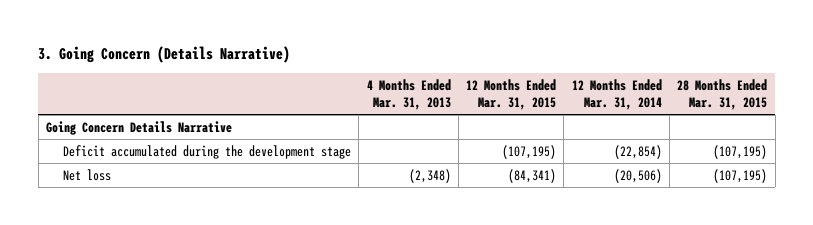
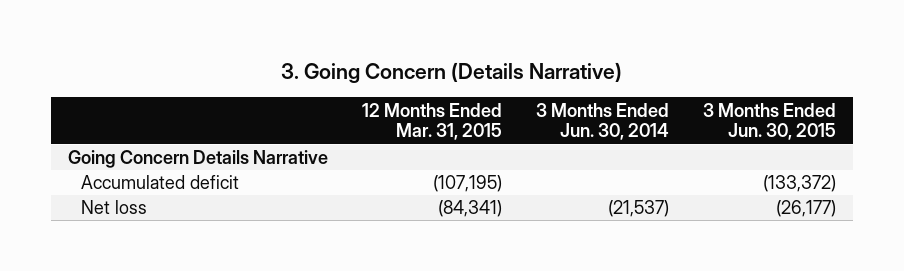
- | 4 Months Ended Mar. 31, 2013 | 12 Months Ended Mar. 31, 2015 | 12 Months Ended Mar. 31, 2014 | 28 Months Ended Mar. 31, 2015
+ | 12 Months Ended Mar. 31, 2015 | 3 Months Ended Jun. 30, 2014 | 3 Months Ended Jun. 30, 2015
- Deficit accumulated during the development stage | | (107,195) | (22,854) | (107,195)
+ Accumulated deficit | (107,195) | | (133,372)

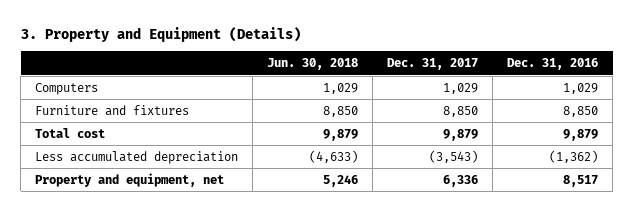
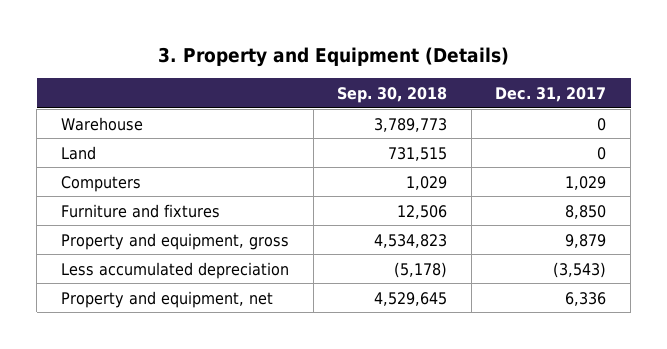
- | Jun. 30, 2018 | Dec. 31, 2017 | Dec. 31, 2016
+ | Sep. 30, 2018 | Dec. 31, 2017
+ Warehouse | 3,789,773 | 0
+ Land | 731,515 | 0
- Total cost | 9,879 | 9,879 | 9,879
+ Property and equipment, gross | 4,534,823 | 9,879

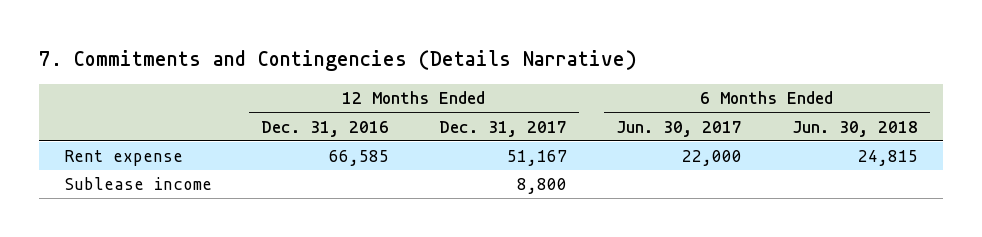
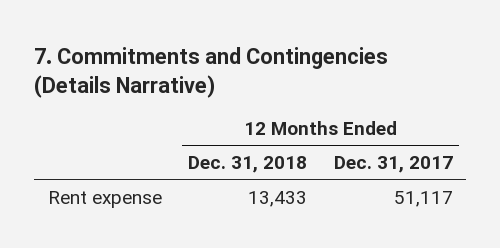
- | 12 Months Ended Dec. 31, 2016 | 12 Months Ended Dec. 31, 2017 | 6 Months Ended Jun. 30, 2017 | 6 Months Ended Jun. 30, 2018
+ | 12 Months Ended Dec. 31, 2018 | 12 Months Ended Dec. 31, 2017
- Rent expense | 66,585 | 51,167 | 22,000 | 24,815
- Sublease income | | 8,800 | |
+ Rent expense | 13,433 | 51,117

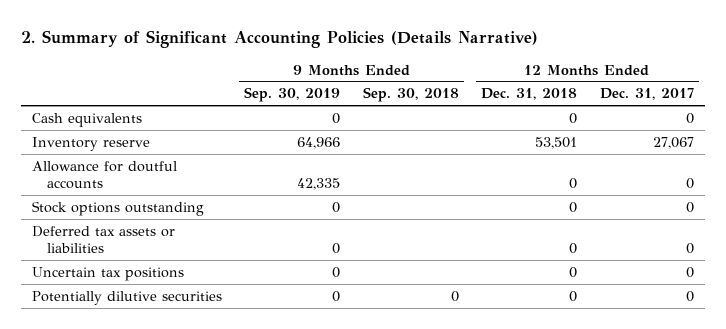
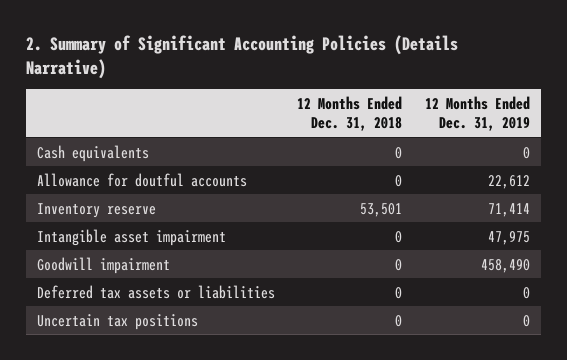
- | 9 Months Ended Sep. 30, 2019 | 9 Months Ended Sep. 30, 2018 | 12 Months Ended Dec. 31, 2018 | 12 Months Ended Dec. 31, 2017
+ | 12 Months Ended Dec. 31, 2018 | 12 Months Ended Dec. 31, 2019
- Stock options outstanding | 0 | | 0 | 0
moved down: Inventory reserve | 53,501 | 71,414
+ Intangible asset impairment | 0 | 47,975
+ Goodwill impairment | 0 | 458,490
- Potentially dilutive securities | 0 | 0 | 0 | 0

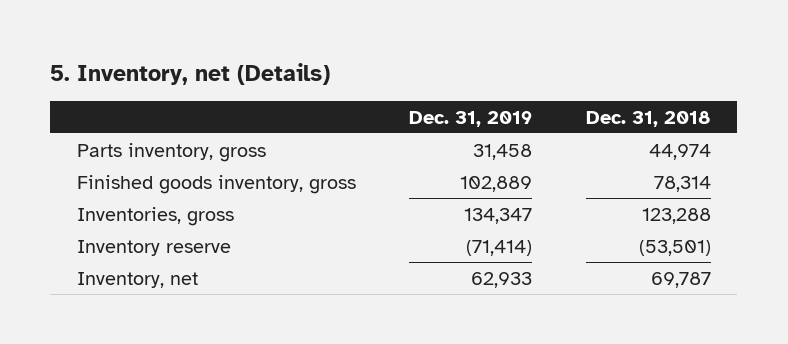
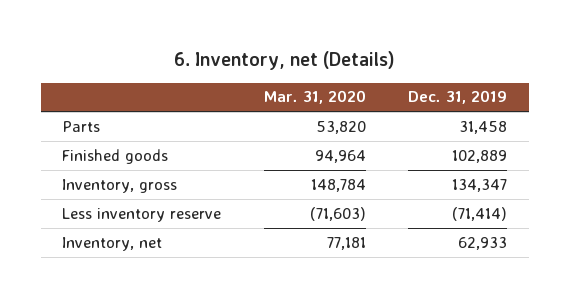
- 5. Inventory, net (Details)
+ 6. Inventory, net (Details)
- | Dec. 31, 2019 | Dec. 31, 2018
+ | Mar. 31, 2020 | Dec. 31, 2019
- Parts inventory, gross | 31,458 | 44,974
- Finished goods inventory, gross | 102,889 | 78,314
- Inventories, gross | 134,347 | 123,288
- Inventory reserve | (71,414) | (53,501)
+ Parts | 53,820 | 31,458
+ Finished goods | 94,964 | 102,889
+ Inventory, gross | 148,784 | 134,347
+ Less inventory reserve | (71,603) | (71,414)

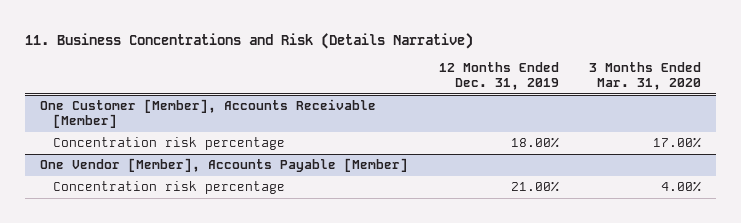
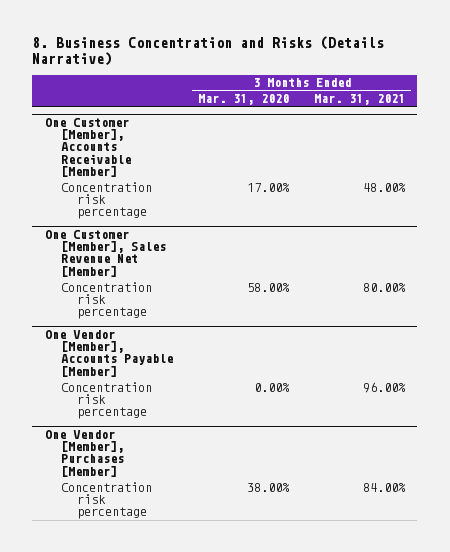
- 11. Business Concentrations and Risk (Details Narrative)
+ 8. Business Concentration and Risks (Details Narrative)
- | 12 Months Ended Dec. 31, 2019 | 3 Months Ended Mar. 31, 2020
+ | 3 Months Ended Mar. 31, 2020 | 3 Months Ended Mar. 31, 2021
+ One Customer [Member], Sales Revenue Net [Member]
+ Concentration risk percentage | 58.00% | 80.00%
@ One Vendor [Member], Accounts Payable [Member]
- Concentration risk percentage | 21.00% | 4.00%
+ Concentration risk percentage | 0.00% | 96.00%
+ One Vendor [Member], Purchases [Member]
+ Concentration risk percentage | 38.00% | 84.00%

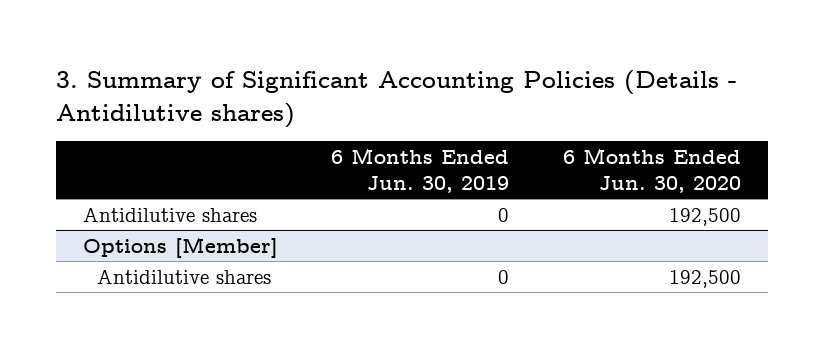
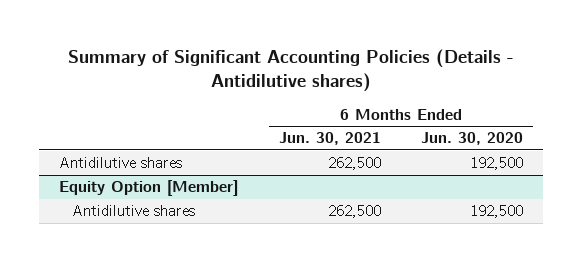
- 3. Summary of Significant Accounting Policies (Details - Antidilutive shares)
+ Summary of Significant Accounting Policies (Details - Antidilutive shares)
- | 6 Months Ended Jun. 30, 2019 | 6 Months Ended Jun. 30, 2020
+ | 6 Months Ended Jun. 30, 2021 | 6 Months Ended Jun. 30, 2020
- Options [Member]
+ Equity Option [Member]

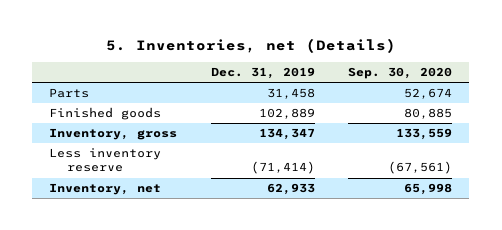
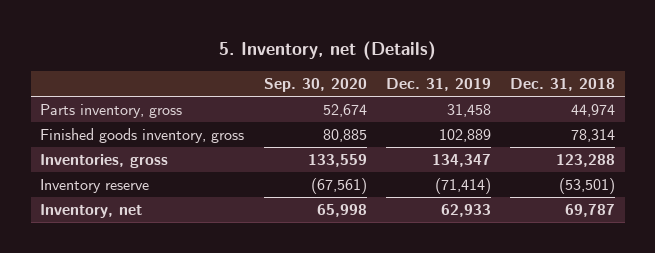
- 5. Inventories, net (Details)
+ 5. Inventory, net (Details)
- | Dec. 31, 2019 | Sep. 30, 2020
+ | Sep. 30, 2020 | Dec. 31, 2019 | Dec. 31, 2018
- Parts | 31,458 | 52,674
- Finished goods | 102,889 | 80,885
- Inventory, gross | 134,347 | 133,559
- Less inventory reserve | (71,414) | (67,561)
+ Parts inventory, gross | 52,674 | 31,458 | 44,974
+ Finished goods inventory, gross | 80,885 | 102,889 | 78,314
+ Inventories, gross | 133,559 | 134,347 | 123,288
+ Inventory reserve | (67,561) | (71,414) | (53,501)

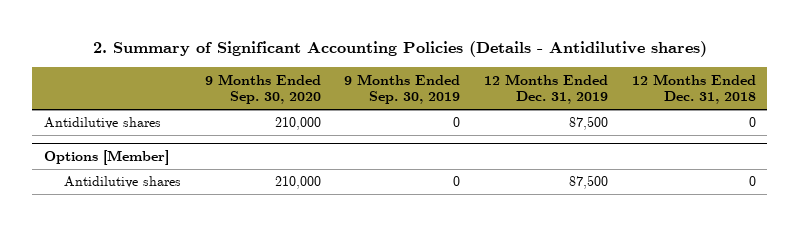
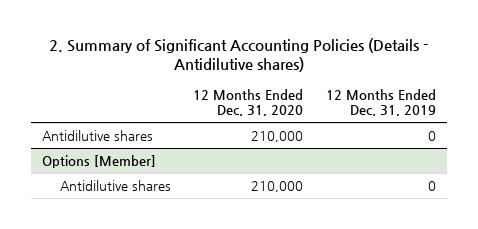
- | 9 Months Ended Sep. 30, 2020 | 9 Months Ended Sep. 30, 2019 | 12 Months Ended Dec. 31, 2019 | 12 Months Ended Dec. 31, 2018
+ | 12 Months Ended Dec. 31, 2020 | 12 Months Ended Dec. 31, 2019
- Antidilutive shares | 210,000 | 0 | 87,500 | 0
+ Antidilutive shares | 210,000 | 0
@ Options [Member]
- Antidilutive shares | 210,000 | 0 | 87,500 | 0
+ Antidilutive shares | 210,000 | 0

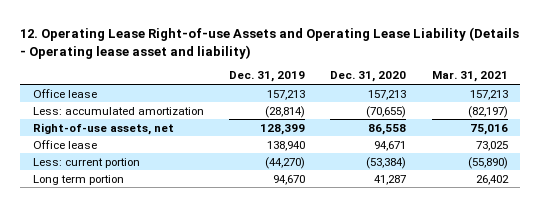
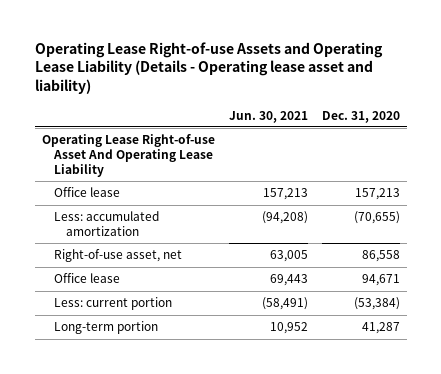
- 12. Operating Lease Right-of-use Assets and Operating Lease Liability (Details - Operating lease asset and liability)
+ Operating Lease Right-of-use Assets and Operating Lease Liability (Details - Operating lease asset and liability)
- | Dec. 31, 2019 | Dec. 31, 2020 | Mar. 31, 2021
+ | Jun. 30, 2021 | Dec. 31, 2020
+ Operating Lease Right-of-use Asset And Operating Lease Liability
- Right-of-use assets, net | 128,399 | 86,558 | 75,016
+ Right-of-use asset, net | 63,005 | 86,558
- Long term portion | 94,670 | 41,287 | 26,402
+ Long-term portion | 10,952 | 41,287

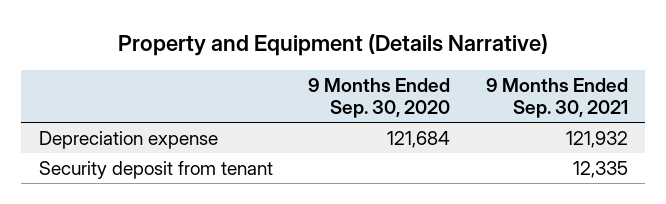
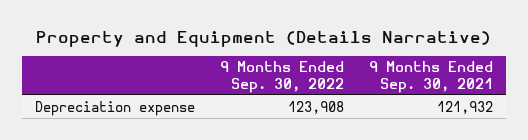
- | 9 Months Ended Sep. 30, 2020 | 9 Months Ended Sep. 30, 2021
+ | 9 Months Ended Sep. 30, 2022 | 9 Months Ended Sep. 30, 2021
- Security deposit from tenant | | 12,335

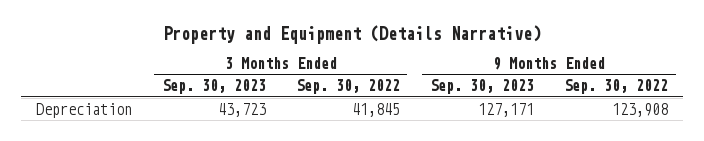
- | 9 Months Ended Sep. 30, 2022 | 9 Months Ended Sep. 30, 2021
+ | 3 Months Ended Sep. 30, 2023 | 3 Months Ended Sep. 30, 2022 | 9 Months Ended Sep. 30, 2023 | 9 Months Ended Sep. 30, 2022
- Depreciation expense | 123,908 | 121,932
+ Depreciation | 43,723 | 41,845 | 127,171 | 123,908

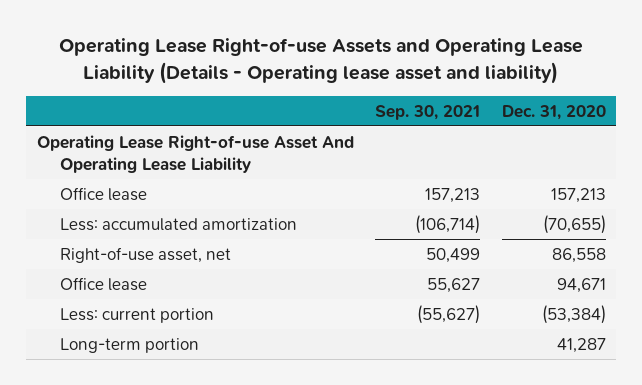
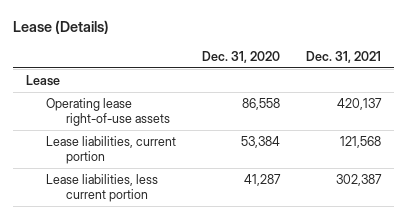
- Operating Lease Right-of-use Assets and Operating Lease Liability (Details - Operating lease asset and liability)
+ Lease (Details)
- | Sep. 30, 2021 | Dec. 31, 2020
+ | Dec. 31, 2020 | Dec. 31, 2021
- Operating Lease Right-of-use Asset And Operating Lease Liability
- Office lease | 157,213 | 157,213
- Less: accumulated amortization | (106,714) | (70,655)
- Right-of-use asset, net | 50,499 | 86,558
- Office lease | 55,627 | 94,671
- Less: current portion | (55,627) | (53,384)
- Long-term portion | | 41,287
+ Lease
+ Operating lease right-of-use assets | 86,558 | 420,137
+ Lease liabilities, current portion | 53,384 | 121,568
+ Lease liabilities, less current portion | 41,287 | 302,387

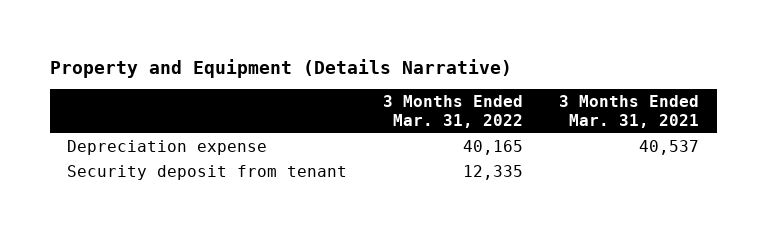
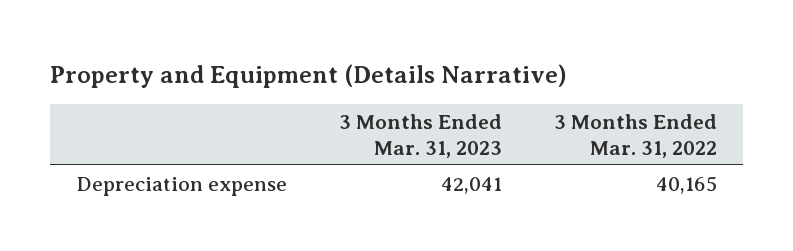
- | 3 Months Ended Mar. 31, 2022 | 3 Months Ended Mar. 31, 2021
+ | 3 Months Ended Mar. 31, 2023 | 3 Months Ended Mar. 31, 2022
- Security deposit from tenant | 12,335 |

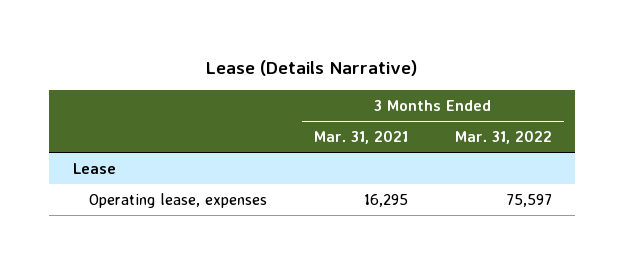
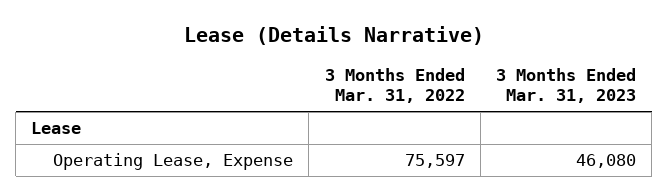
- | 3 Months Ended Mar. 31, 2021 | 3 Months Ended Mar. 31, 2022
+ | 3 Months Ended Mar. 31, 2022 | 3 Months Ended Mar. 31, 2023
- Operating lease, expenses | 16,295 | 75,597
+ Operating Lease, Expense | 75,597 | 46,080

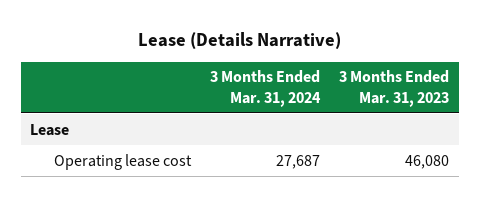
- | 3 Months Ended Mar. 31, 2022 | 3 Months Ended Mar. 31, 2023
+ | 3 Months Ended Mar. 31, 2024 | 3 Months Ended Mar. 31, 2023
- Operating Lease, Expense | 75,597 | 46,080
+ Operating lease cost | 27,687 | 46,080

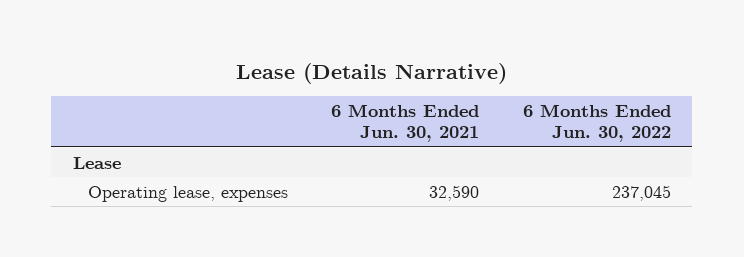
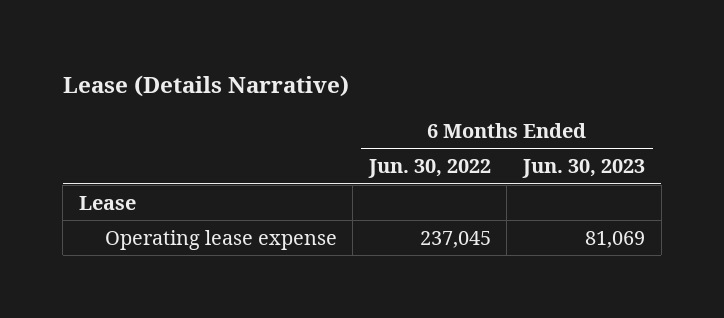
- | 6 Months Ended Jun. 30, 2021 | 6 Months Ended Jun. 30, 2022
+ | 6 Months Ended Jun. 30, 2022 | 6 Months Ended Jun. 30, 2023
- Operating lease, expenses | 32,590 | 237,045
+ Operating lease expense | 237,045 | 81,069

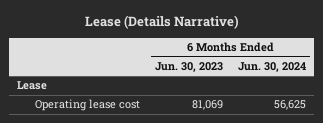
- | 6 Months Ended Jun. 30, 2022 | 6 Months Ended Jun. 30, 2023
+ | 6 Months Ended Jun. 30, 2023 | 6 Months Ended Jun. 30, 2024
- Operating lease expense | 237,045 | 81,069
+ Operating lease cost | 81,069 | 56,625

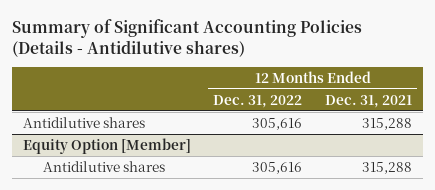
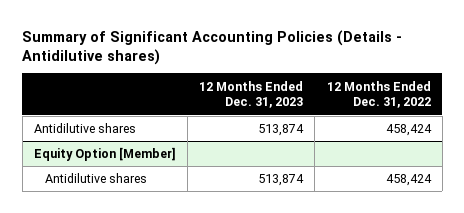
- | 12 Months Ended Dec. 31, 2022 | 12 Months Ended Dec. 31, 2021
+ | 12 Months Ended Dec. 31, 2023 | 12 Months Ended Dec. 31, 2022
- Antidilutive shares | 305,616 | 315,288
+ Antidilutive shares | 513,874 | 458,424
@ Equity Option [Member]
- Antidilutive shares | 305,616 | 315,288
+ Antidilutive shares | 513,874 | 458,424

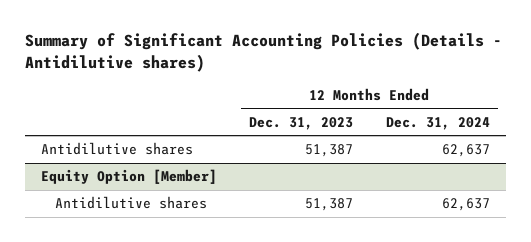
- | 12 Months Ended Dec. 31, 2023 | 12 Months Ended Dec. 31, 2022
+ | 12 Months Ended Dec. 31, 2023 | 12 Months Ended Dec. 31, 2024
- Antidilutive shares | 513,874 | 458,424
+ Antidilutive shares | 51,387 | 62,637
@ Equity Option [Member]
- Antidilutive shares | 513,874 | 458,424
+ Antidilutive shares | 51,387 | 62,637

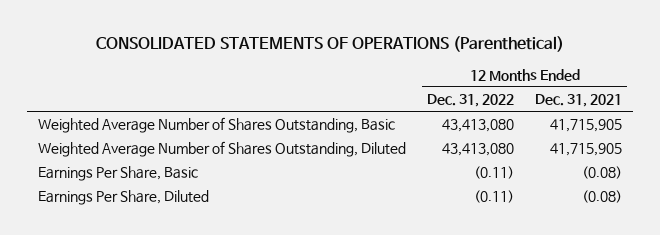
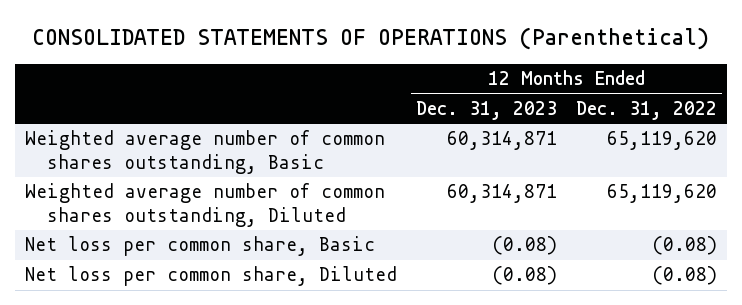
- | 12 Months Ended Dec. 31, 2022 | 12 Months Ended Dec. 31, 2021
+ | 12 Months Ended Dec. 31, 2023 | 12 Months Ended Dec. 31, 2022
- Weighted Average Number of Shares Outstanding, Basic | 43,413,080 | 41,715,905
- Weighted Average Number of Shares Outstanding, Diluted | 43,413,080 | 41,715,905
- Earnings Per Share, Basic | (0.11) | (0.08)
- Earnings Per Share, Diluted | (0.11) | (0.08)
+ Weighted average number of common shares outstanding, Basic | 60,314,871 | 65,119,620
+ Weighted average number of common shares outstanding, Diluted | 60,314,871 | 65,119,620
+ Net loss per common share, Basic | (0.08) | (0.08)
+ Net loss per common share, Diluted | (0.08) | (0.08)

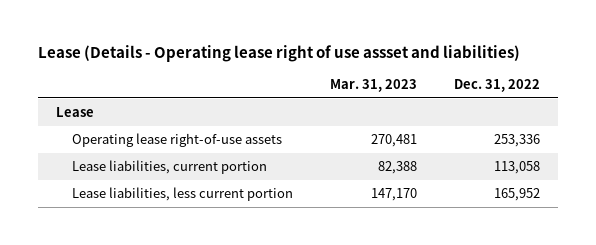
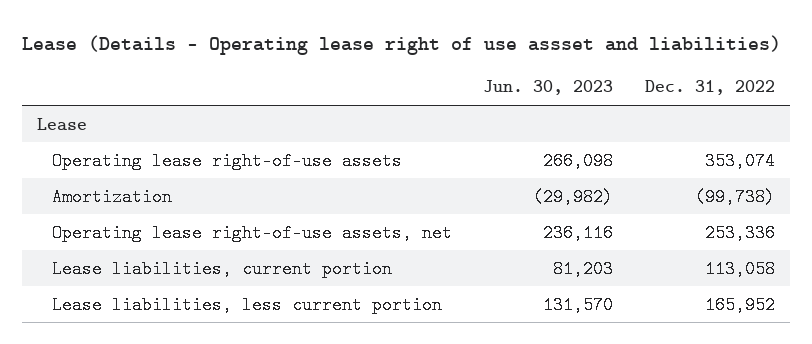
- | Mar. 31, 2023 | Dec. 31, 2022
+ | Jun. 30, 2023 | Dec. 31, 2022
- Operating lease right-of-use assets | 270,481 | 253,336
+ Operating lease right-of-use assets | 266,098 | 353,074
+ Amortization | (29,982) | (99,738)
+ Operating lease right-of-use assets, net | 236,116 | 253,336

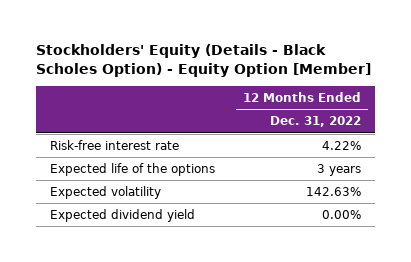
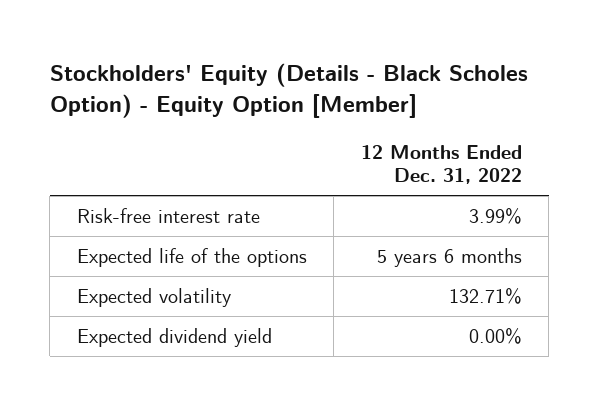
- Risk-free interest rate | 4.22%
- Expected life of the options | 3 years
- Expected volatility | 142.63%
+ Risk-free interest rate | 3.99%
+ Expected life of the options | 5 years 6 months
+ Expected volatility | 132.71%

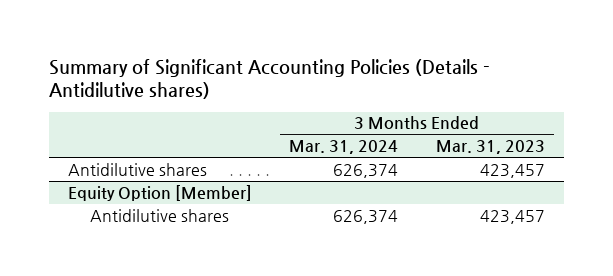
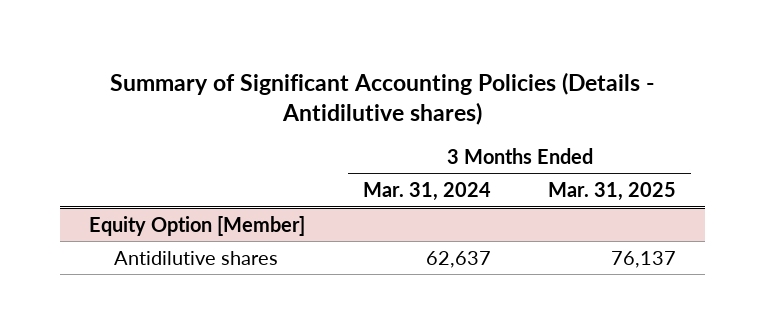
- | 3 Months Ended Mar. 31, 2024 | 3 Months Ended Mar. 31, 2023
+ | 3 Months Ended Mar. 31, 2024 | 3 Months Ended Mar. 31, 2025
- Antidilutive shares | 626,374 | 423,457
@ Equity Option [Member]
- Antidilutive shares | 626,374 | 423,457
+ Antidilutive shares | 62,637 | 76,137

